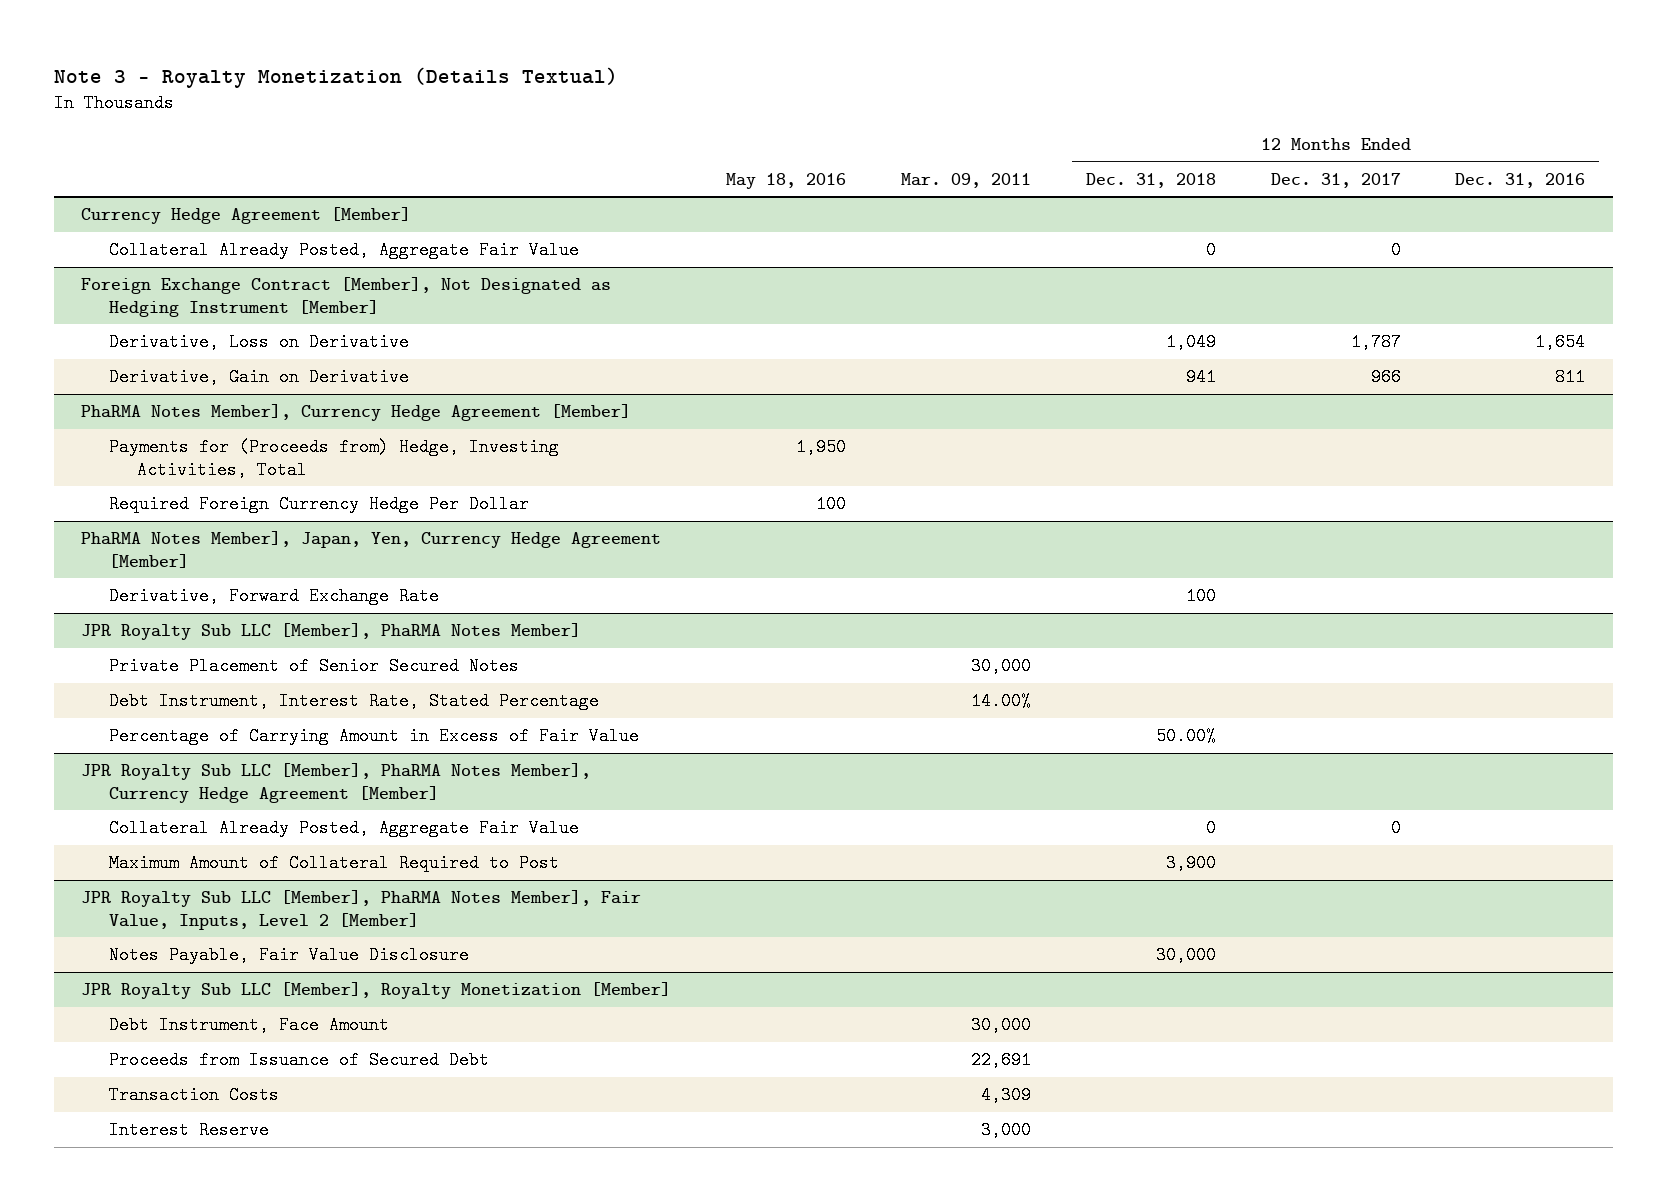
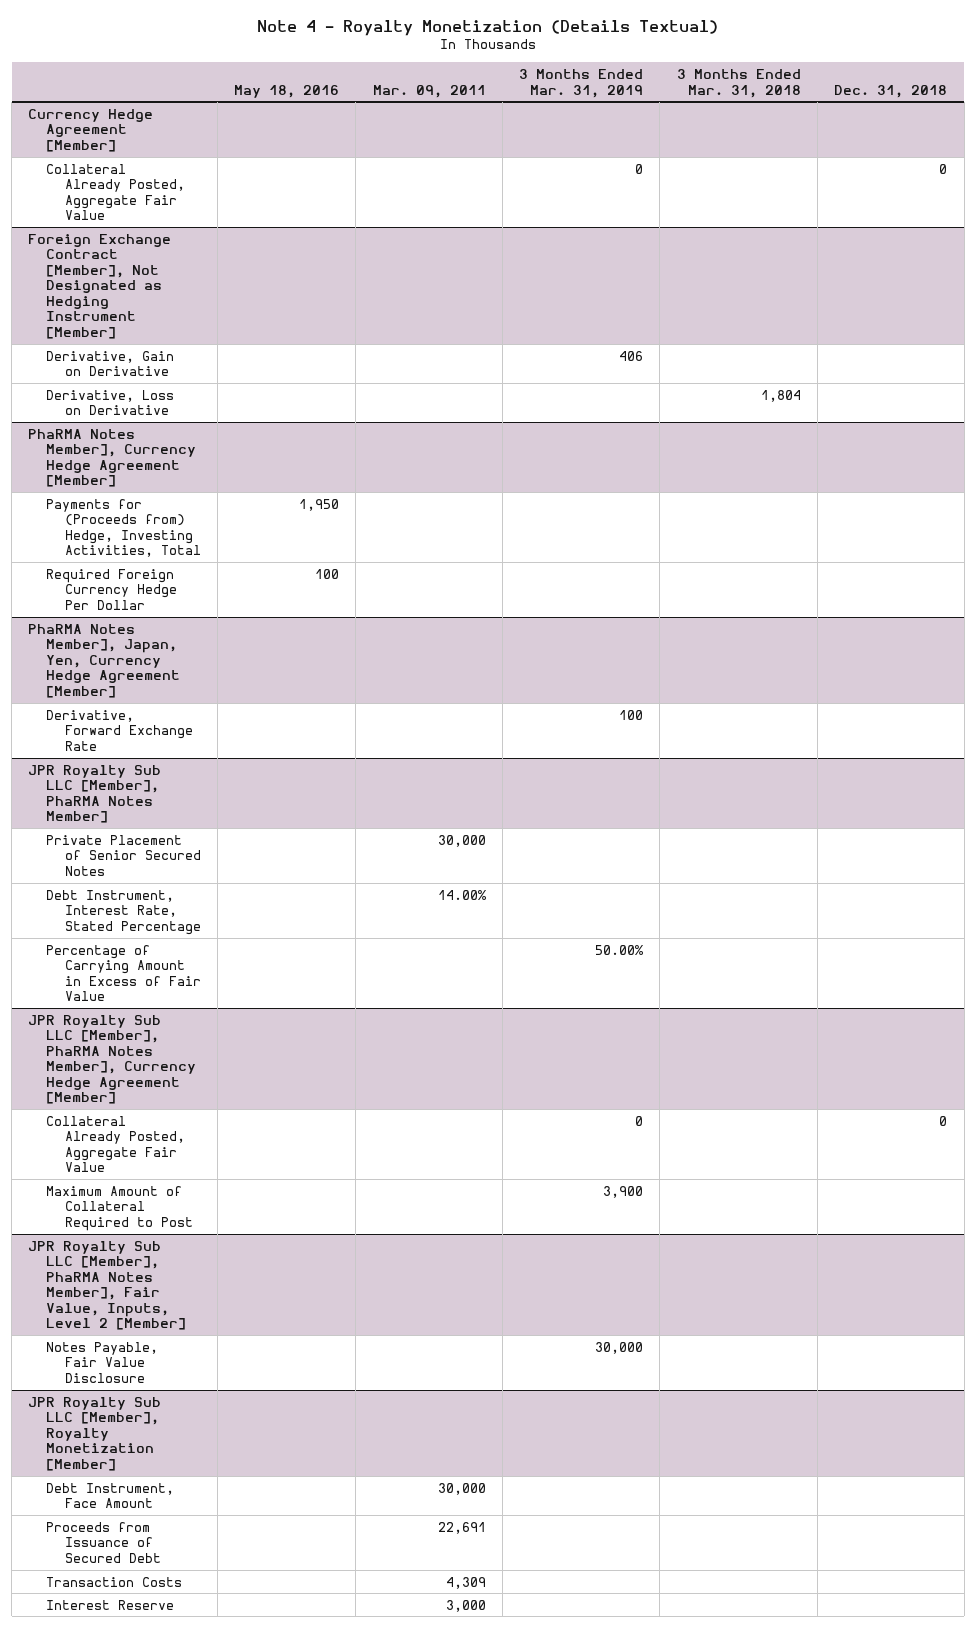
- Note 3 - Royalty Monetization (Details Textual)
+ Note 4 - Royalty Monetization (Details Textual)
- | May 18, 2016 | Mar. 09, 2011 | 12 Months Ended Dec. 31, 2018 | 12 Months Ended Dec. 31, 2017 | 12 Months Ended Dec. 31, 2016
+ | May 18, 2016 | Mar. 09, 2011 | 3 Months Ended Mar. 31, 2019 | 3 Months Ended Mar. 31, 2018 | Dec. 31, 2018
@ Foreign Exchange Contract [Member], Not Designated as Hedging Instrument [Member]
moved down: Derivative, Loss on Derivative | | | | 1,804 |

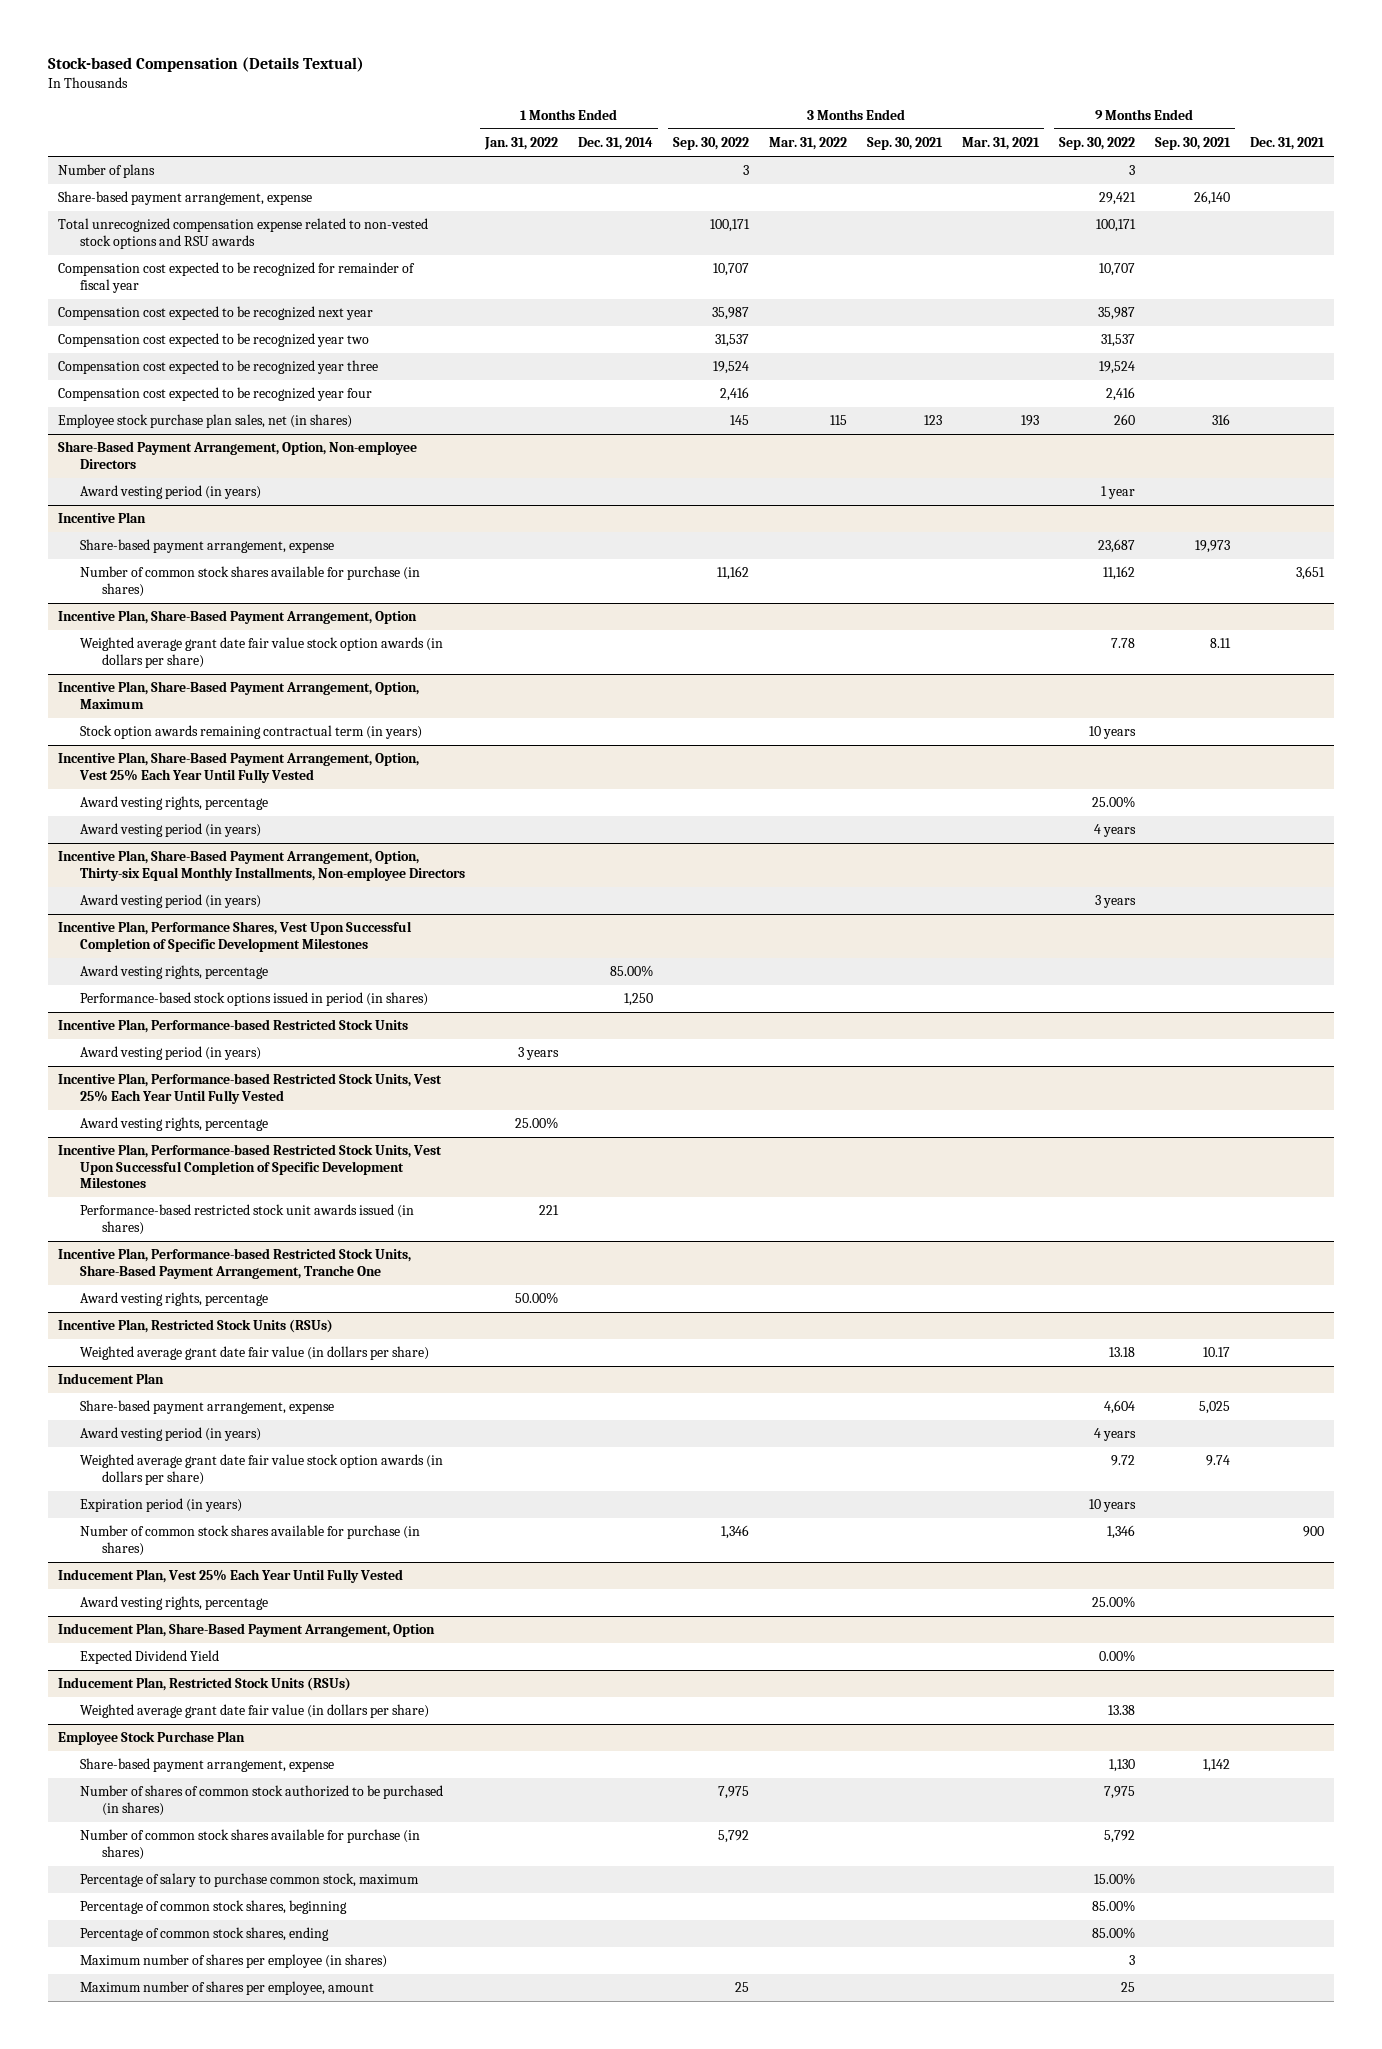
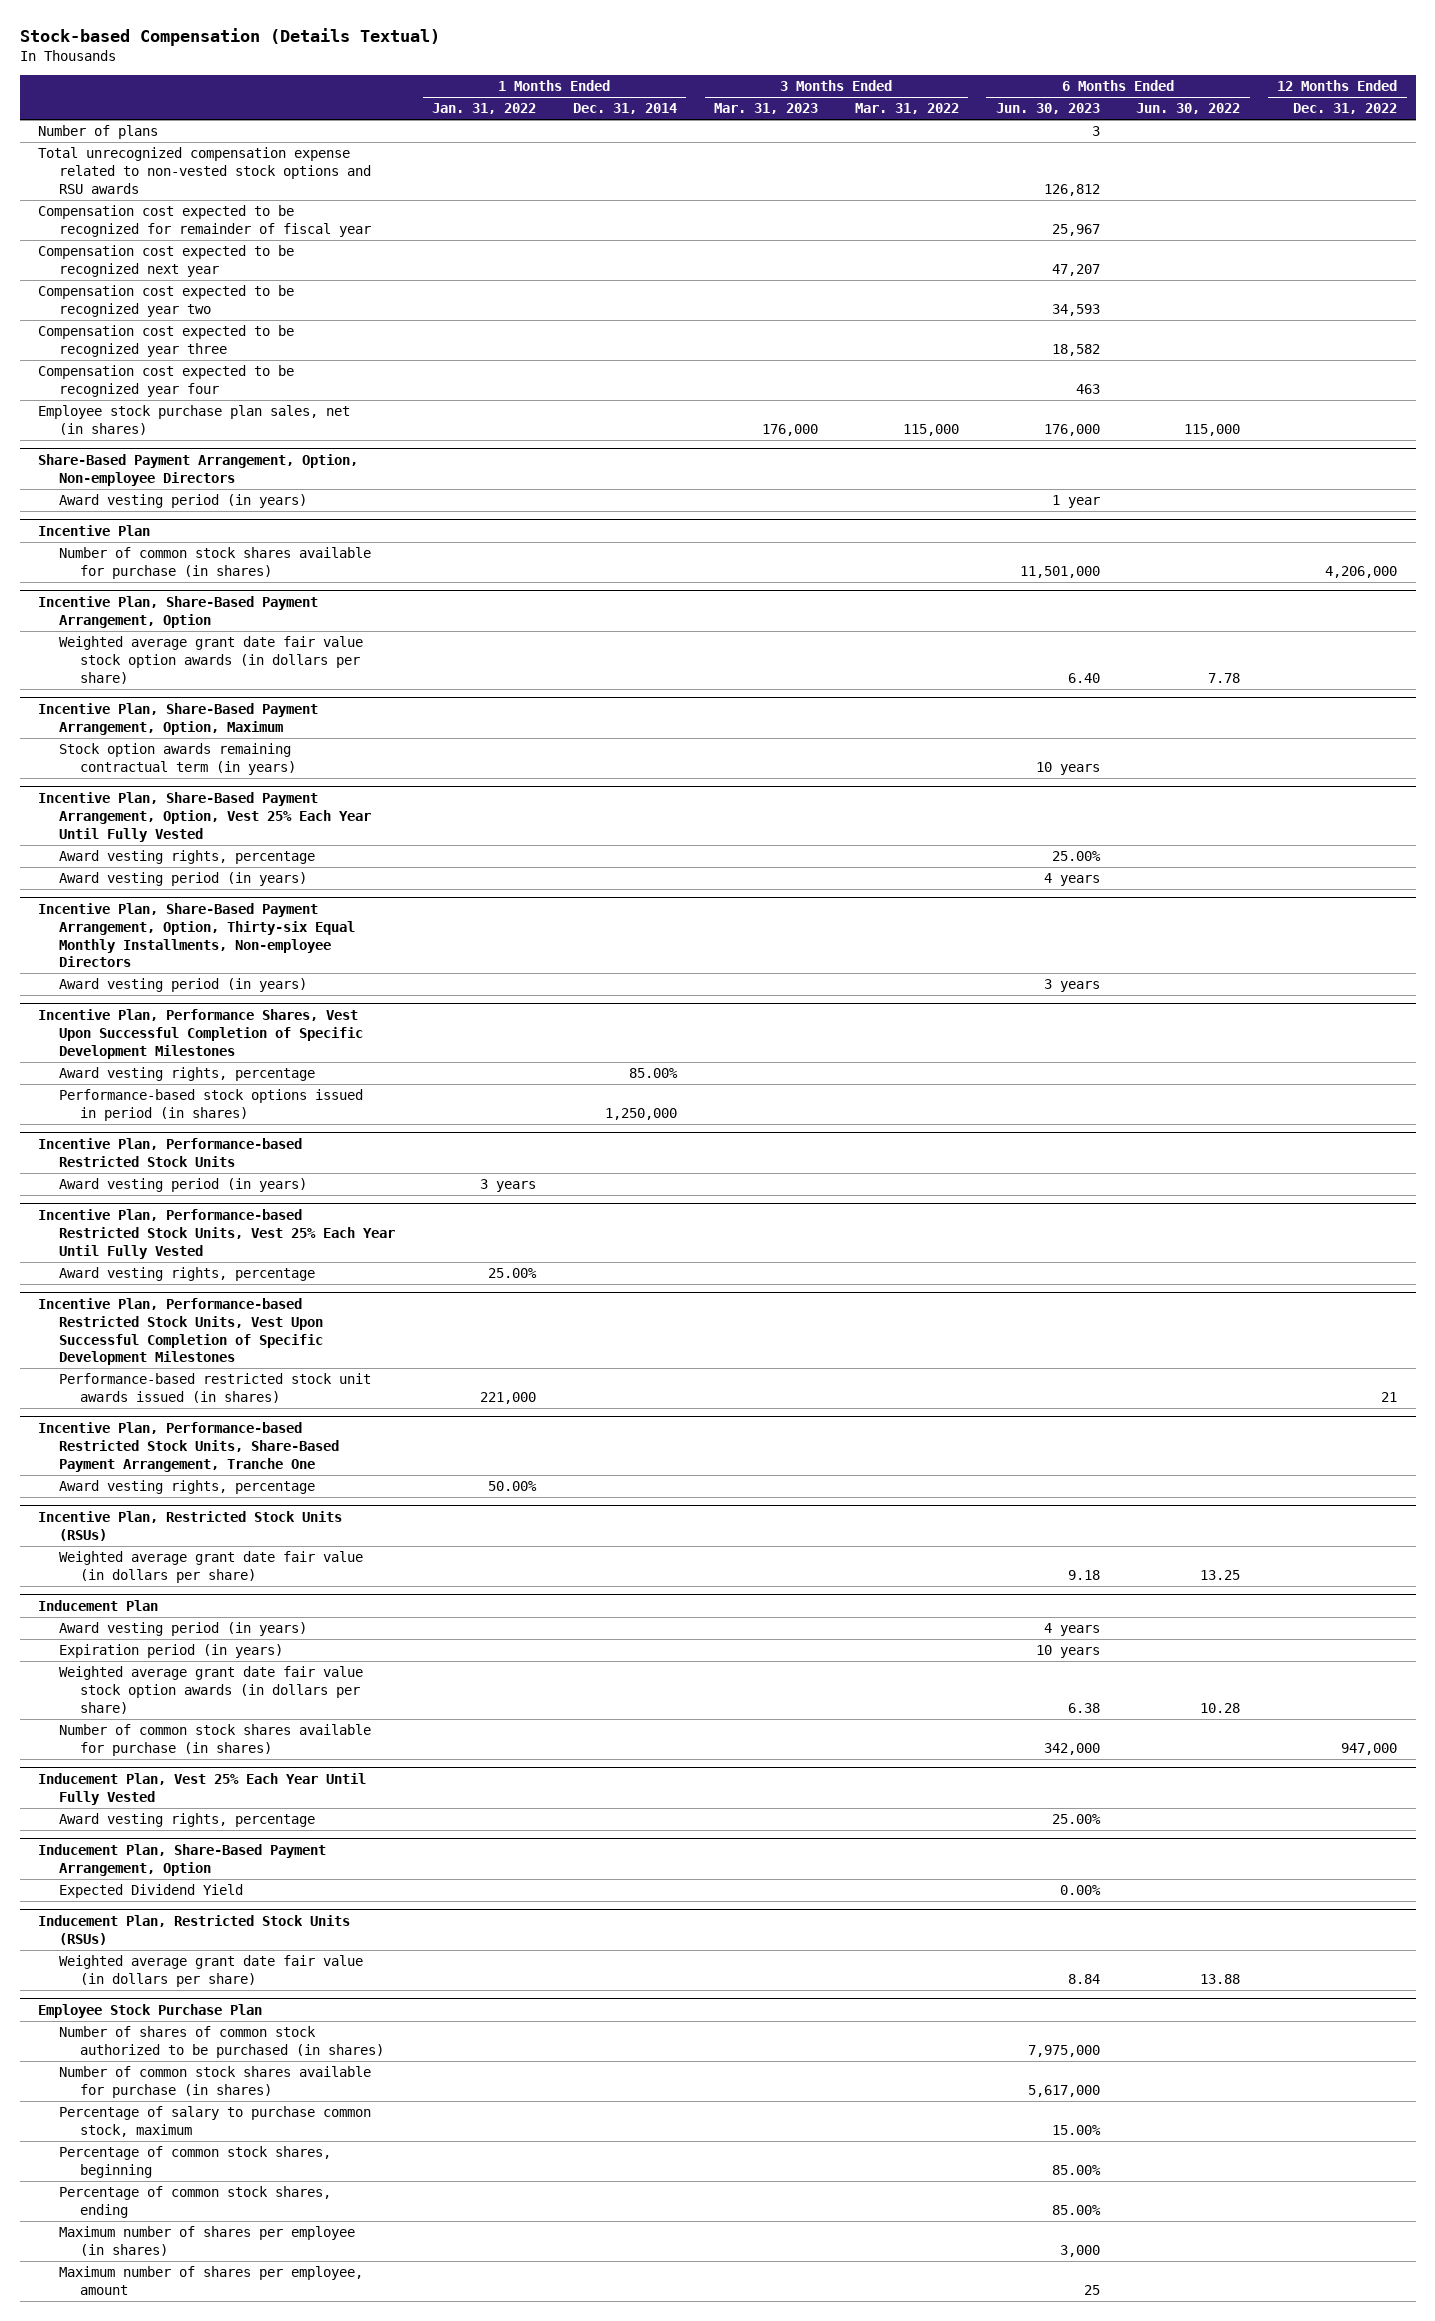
- | 1 Months Ended Jan. 31, 2022 | 1 Months Ended Dec. 31, 2014 | 3 Months Ended Sep. 30, 2022 | 3 Months Ended Mar. 31, 2022 | 3 Months Ended Sep. 30, 2021 | 3 Months Ended Mar. 31, 2021 | 9 Months Ended Sep. 30, 2022 | 9 Months Ended Sep. 30, 2021 | Dec. 31, 2021
+ | 1 Months Ended Jan. 31, 2022 | 1 Months Ended Dec. 31, 2014 | 3 Months Ended Mar. 31, 2023 | 3 Months Ended Mar. 31, 2022 | 6 Months Ended Jun. 30, 2023 | 6 Months Ended Jun. 30, 2022 | 12 Months Ended Dec. 31, 2022
- Share-based payment arrangement, expense | | | | | | | 29,421 | 26,140 |
- Employee stock purchase plan sales, net (in shares) | | | 145 | 115 | 123 | 193 | 260 | 316 |
+ Employee stock purchase plan sales, net (in shares) | | | 176,000 | 115,000 | 176,000 | 115,000 |
@ Incentive Plan
- Share-based payment arrangement, expense | | | | | | | 23,687 | 19,973 |
@ Incentive Plan, Performance Shares, Vest Upon Successful Completion of Specific Development Milestones
- Performance-based stock options issued in period (in shares) | | 1,250 | | | | | | |
+ Performance-based stock options issued in period (in shares) | | 1,250,000 | | | | |
@ Incentive Plan, Performance-based Restricted Stock Units, Vest Upon Successful Completion of Specific Development Milestones
- Performance-based restricted stock unit awards issued (in shares) | 221 | | | | | | | |
+ Performance-based restricted stock unit awards issued (in shares) | 221,000 | | | | | | 21
@ Inducement Plan
- Share-based payment arrangement, expense | | | | | | | 4,604 | 5,025 |
moved down: Weighted average grant date fair value stock option awards (in dollars per share) | | | | | 6.38 | 10.28 |
@ Employee Stock Purchase Plan
- Share-based payment arrangement, expense | | | | | | | 1,130 | 1,142 |

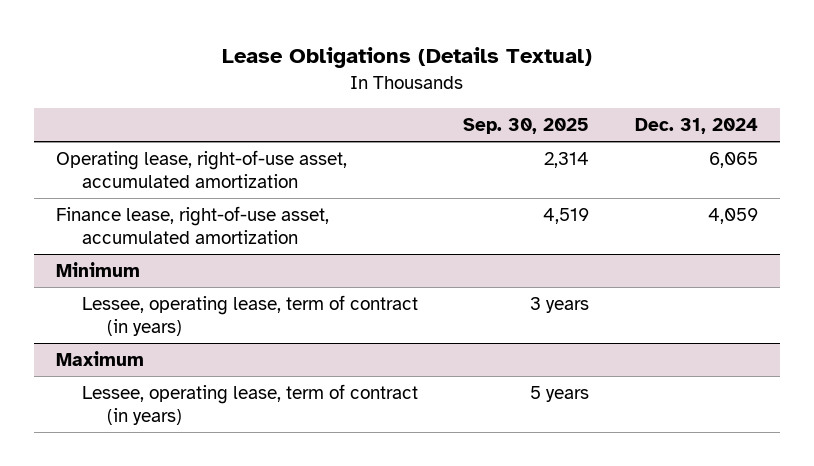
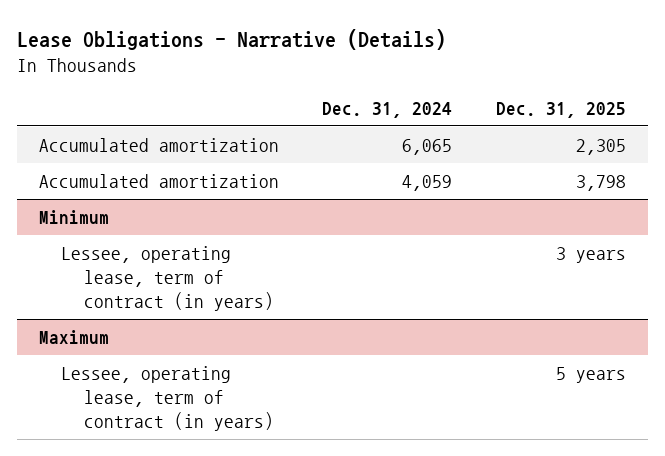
- Lease Obligations (Details Textual)
+ Lease Obligations - Narrative (Details)
- | Sep. 30, 2025 | Dec. 31, 2024
+ | Dec. 31, 2024 | Dec. 31, 2025
- Operating lease, right-of-use asset, accumulated amortization | 2,314 | 6,065
- Finance lease, right-of-use asset, accumulated amortization | 4,519 | 4,059
+ Accumulated amortization | 6,065 | 2,305
+ Accumulated amortization | 4,059 | 3,798

